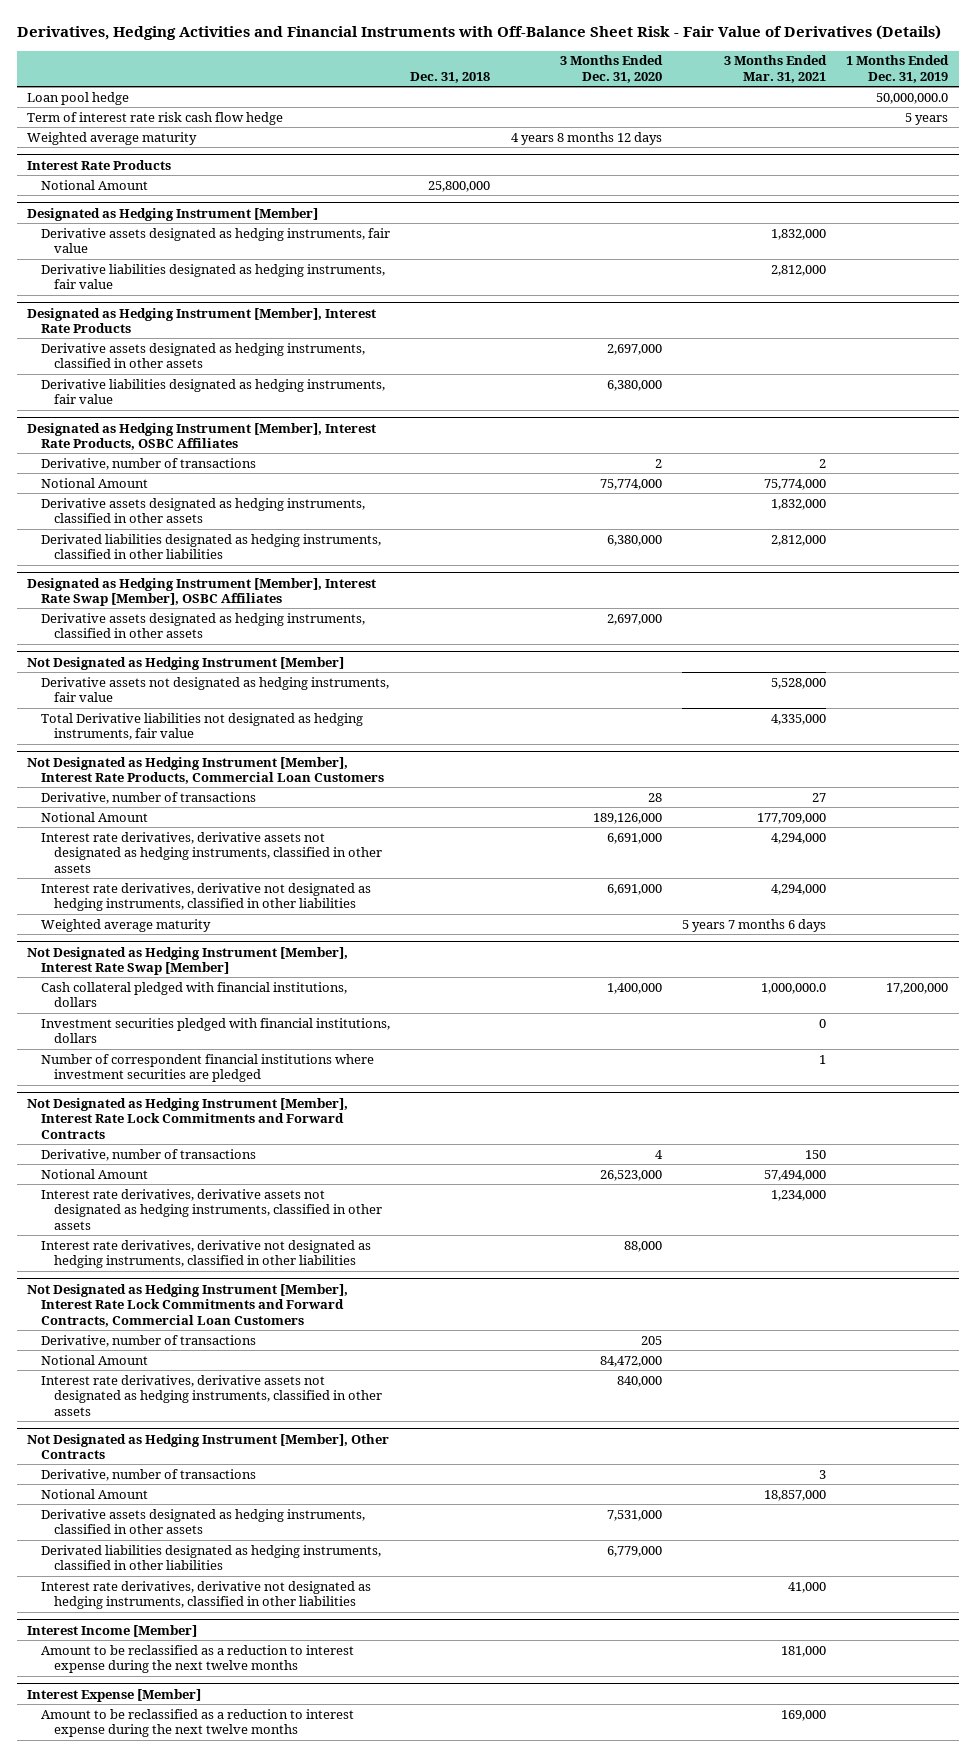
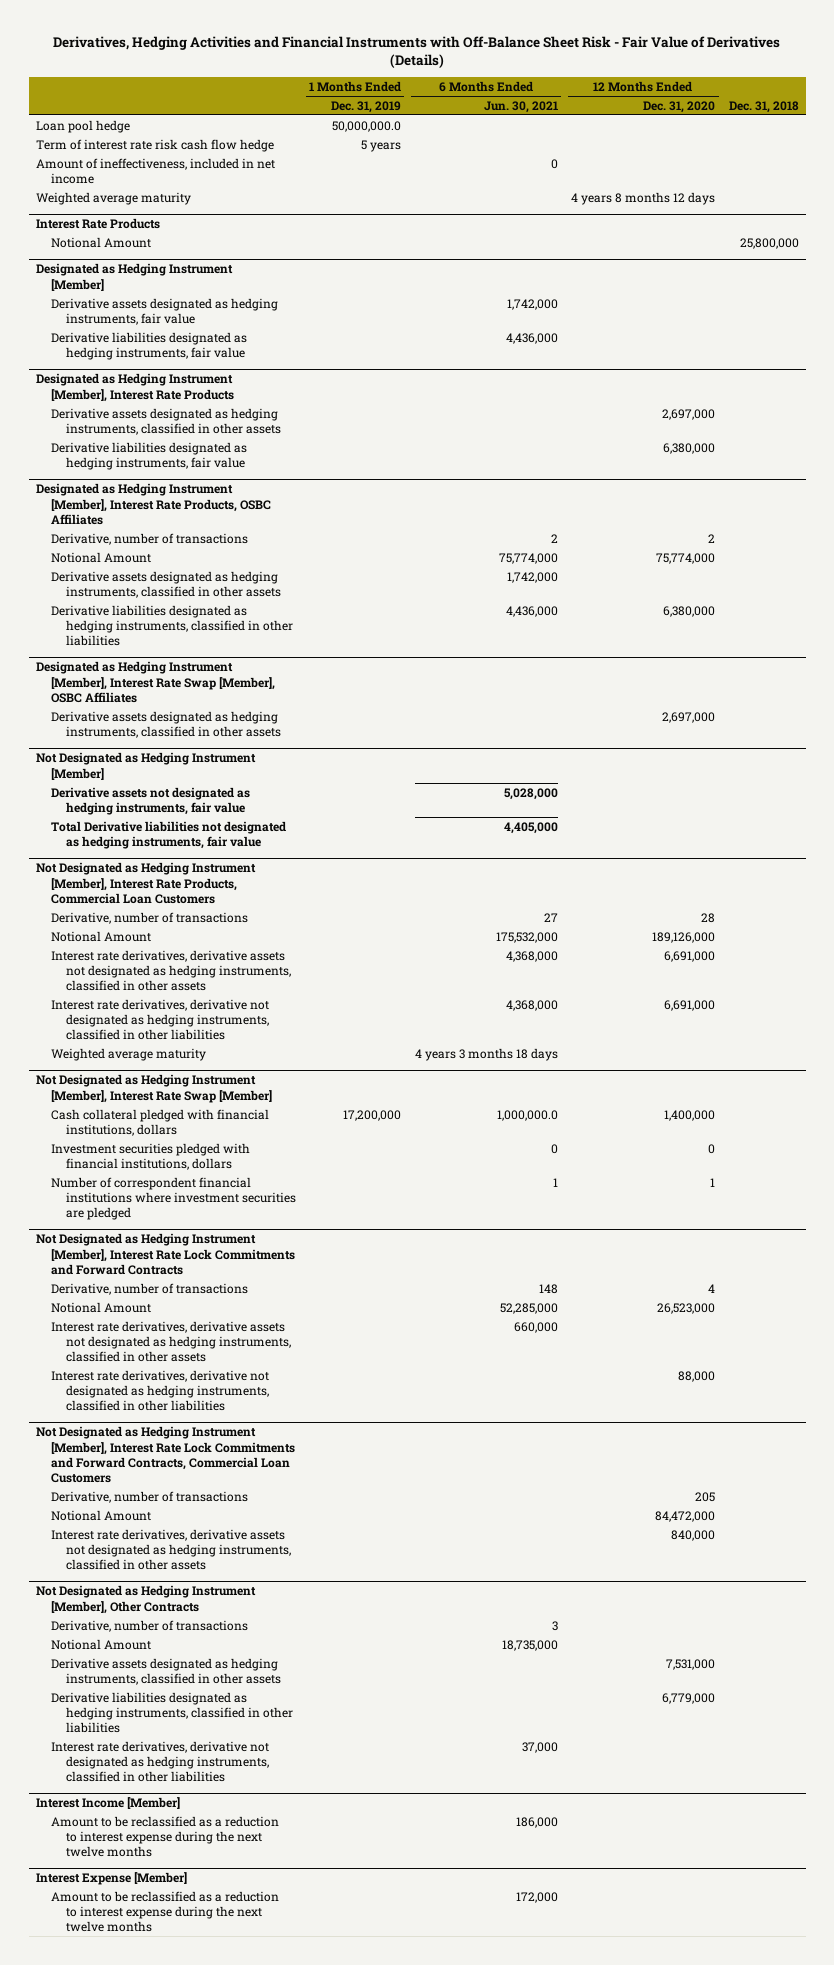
- | Dec. 31, 2018 | 3 Months Ended Dec. 31, 2020 | 3 Months Ended Mar. 31, 2021 | 1 Months Ended Dec. 31, 2019
+ | 1 Months Ended Dec. 31, 2019 | 6 Months Ended Jun. 30, 2021 | 12 Months Ended Dec. 31, 2020 | Dec. 31, 2018
+ Amount of ineffectiveness, included in net income | | 0 | |
@ Designated as Hedging Instrument [Member], Interest Rate Products, OSBC Affiliates
- Derivated liabilities designated as hedging instruments, classified in other liabilities | | 6,380,000 | 2,812,000 |
+ Derivative liabilities designated as hedging instruments, classified in other liabilities | | 4,436,000 | 6,380,000 |
@ Not Designated as Hedging Instrument [Member], Other Contracts
- Derivated liabilities designated as hedging instruments, classified in other liabilities | | 6,779,000 | |
+ Derivative liabilities designated as hedging instruments, classified in other liabilities | | | 6,779,000 |

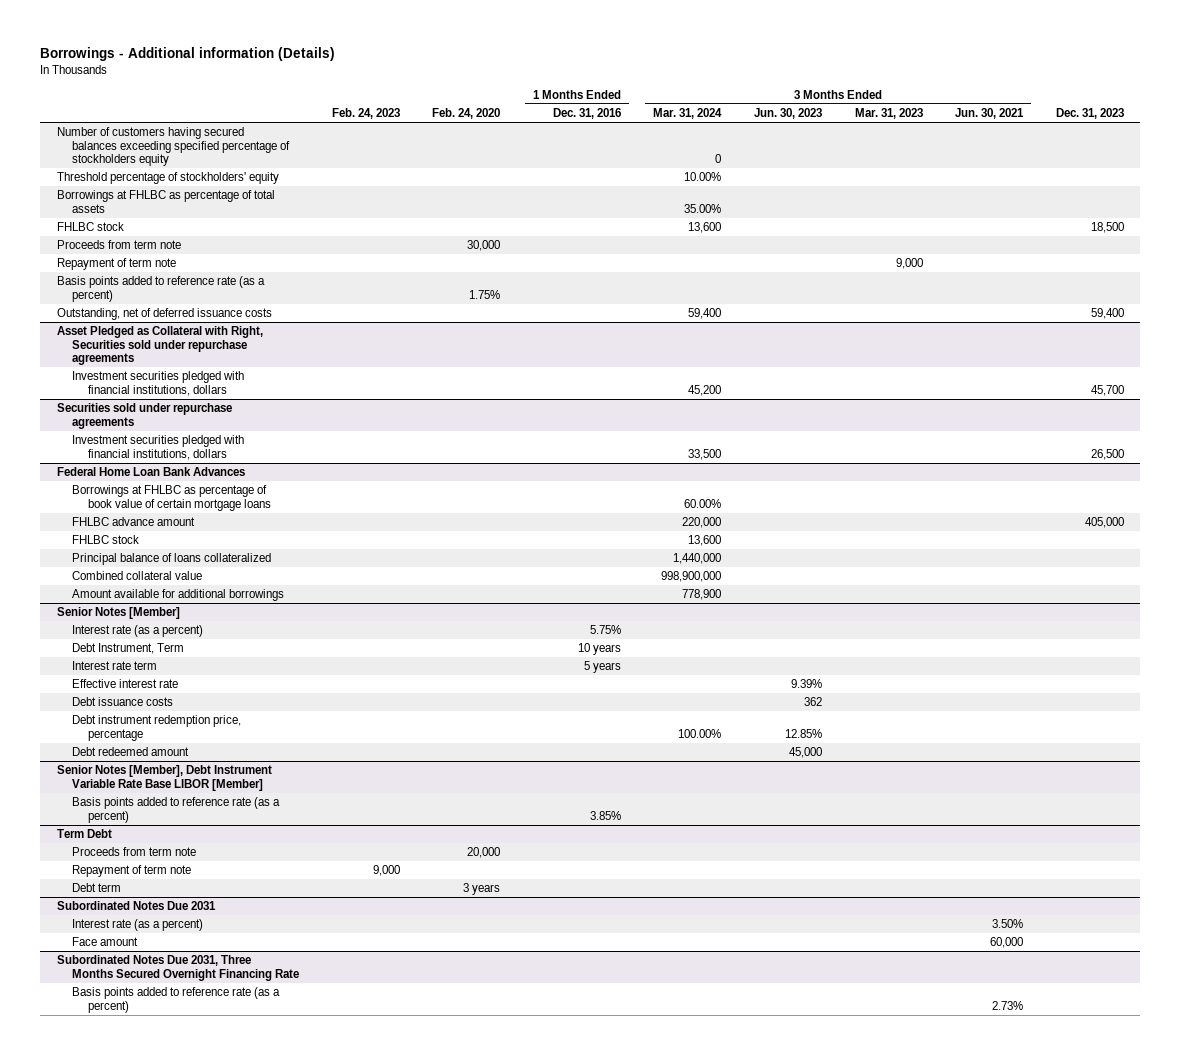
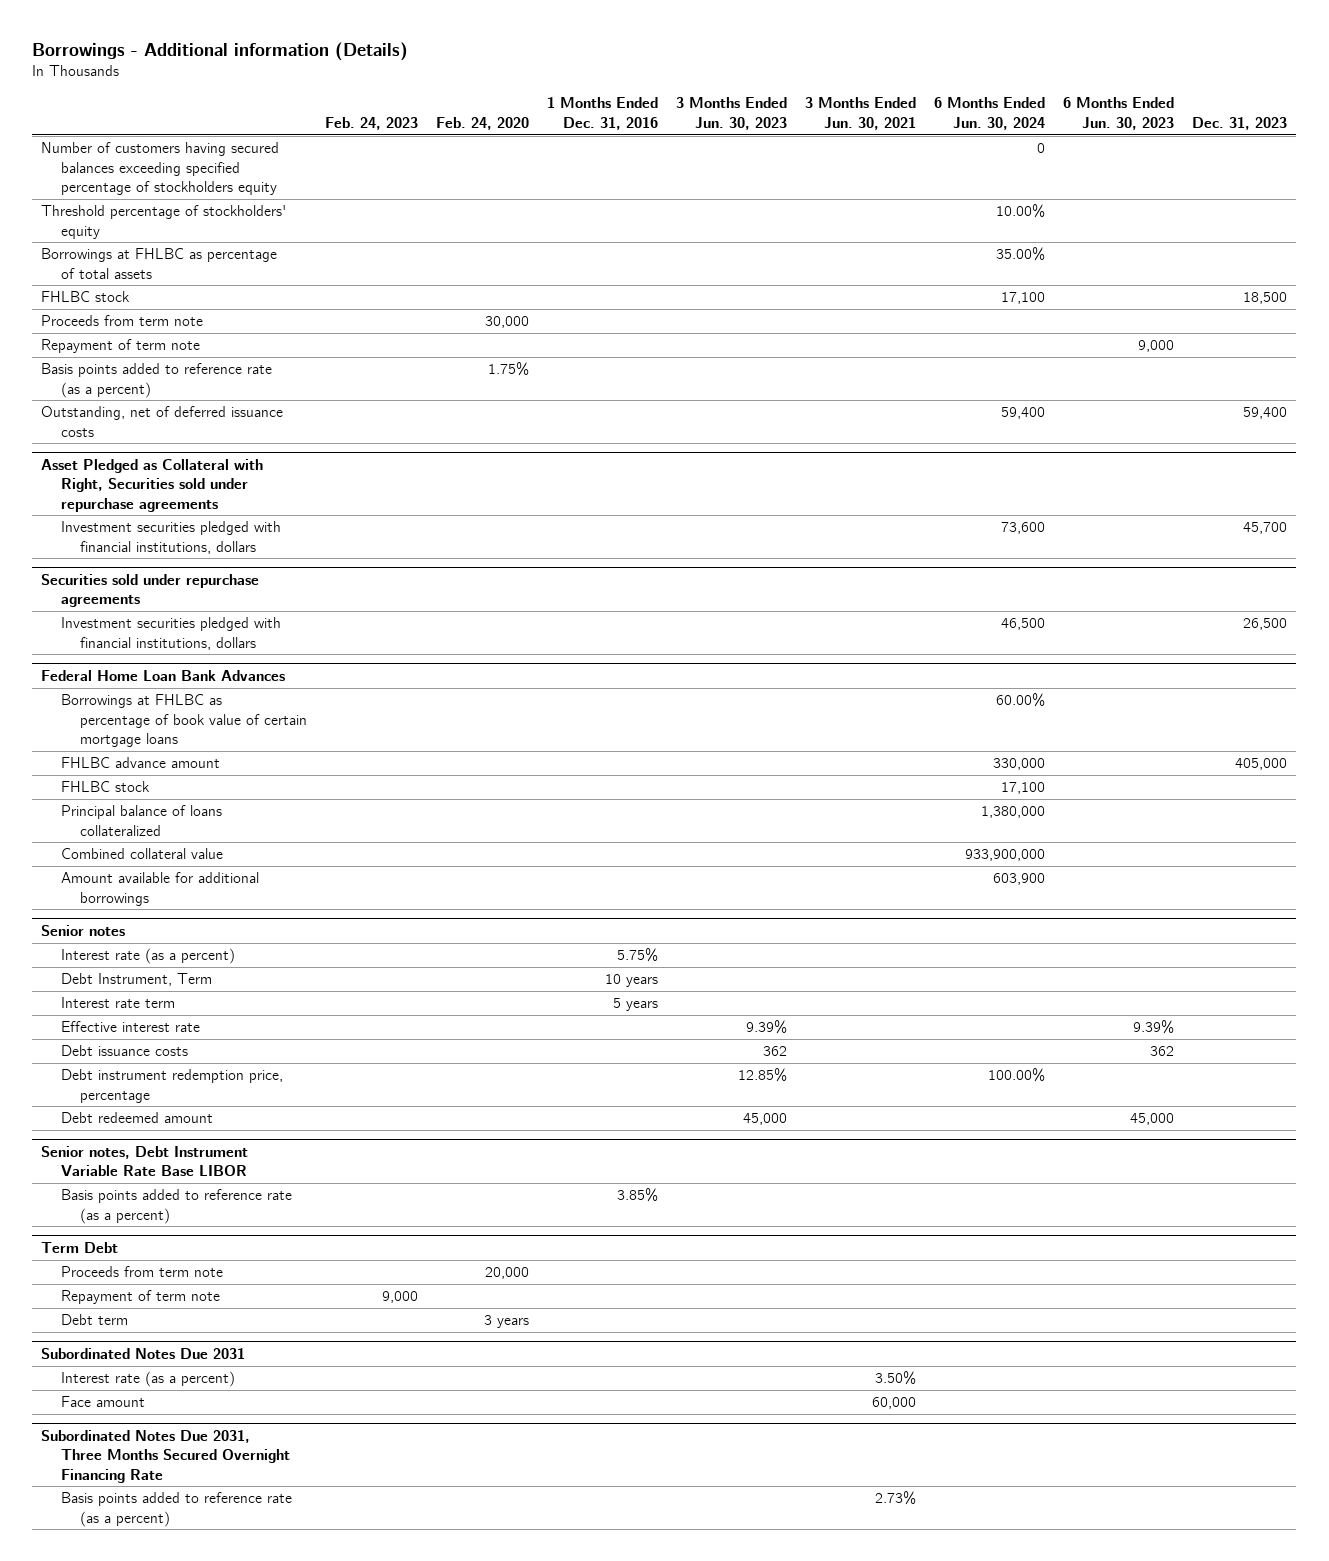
- | Feb. 24, 2023 | Feb. 24, 2020 | 1 Months Ended Dec. 31, 2016 | 3 Months Ended Mar. 31, 2024 | 3 Months Ended Jun. 30, 2023 | 3 Months Ended Mar. 31, 2023 | 3 Months Ended Jun. 30, 2021 | Dec. 31, 2023
+ | Feb. 24, 2023 | Feb. 24, 2020 | 1 Months Ended Dec. 31, 2016 | 3 Months Ended Jun. 30, 2023 | 3 Months Ended Jun. 30, 2021 | 6 Months Ended Jun. 30, 2024 | 6 Months Ended Jun. 30, 2023 | Dec. 31, 2023
- Senior Notes [Member]
+ Senior notes
- Senior Notes [Member], Debt Instrument Variable Rate Base LIBOR [Member]
+ Senior notes, Debt Instrument Variable Rate Base LIBOR

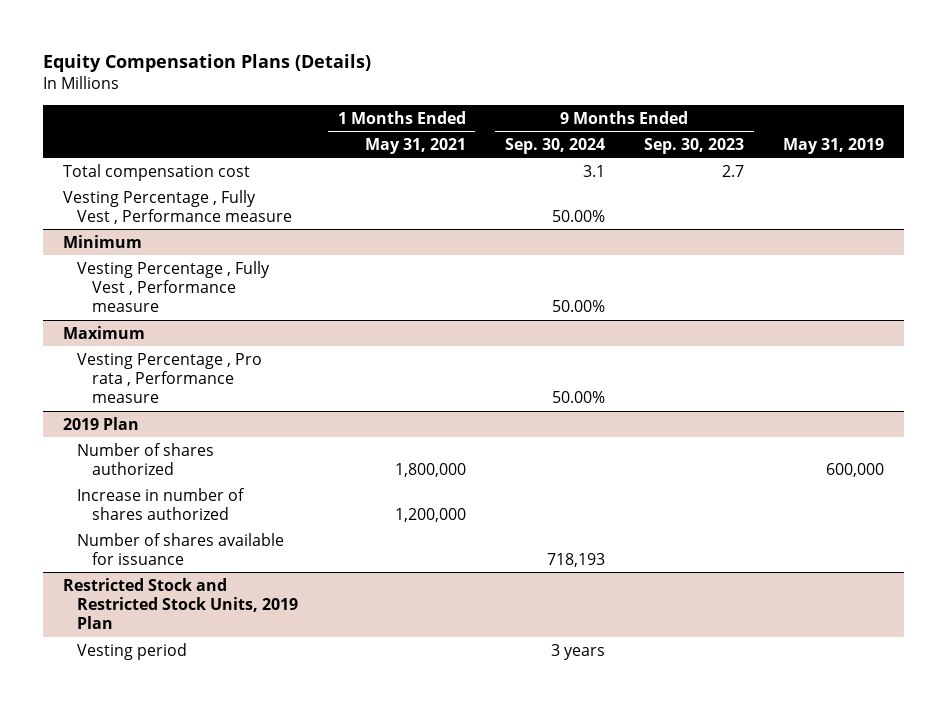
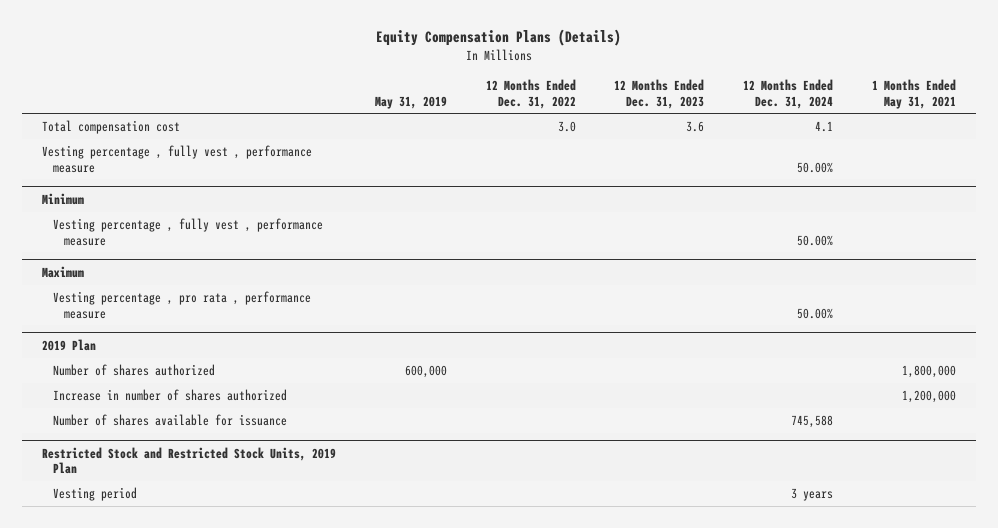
- | 1 Months Ended May 31, 2021 | 9 Months Ended Sep. 30, 2024 | 9 Months Ended Sep. 30, 2023 | May 31, 2019
+ | May 31, 2019 | 12 Months Ended Dec. 31, 2022 | 12 Months Ended Dec. 31, 2023 | 12 Months Ended Dec. 31, 2024 | 1 Months Ended May 31, 2021
- Vesting Percentage , Fully Vest , Performance measure | | 50.00% | |
+ Vesting percentage , fully vest , performance measure | | | | 50.00% |
@ Minimum
- Vesting Percentage , Fully Vest , Performance measure | | 50.00% | |
+ Vesting percentage , fully vest , performance measure | | | | 50.00% |
@ Maximum
- Vesting Percentage , Pro rata , Performance measure | | 50.00% | |
+ Vesting percentage , pro rata , performance measure | | | | 50.00% |

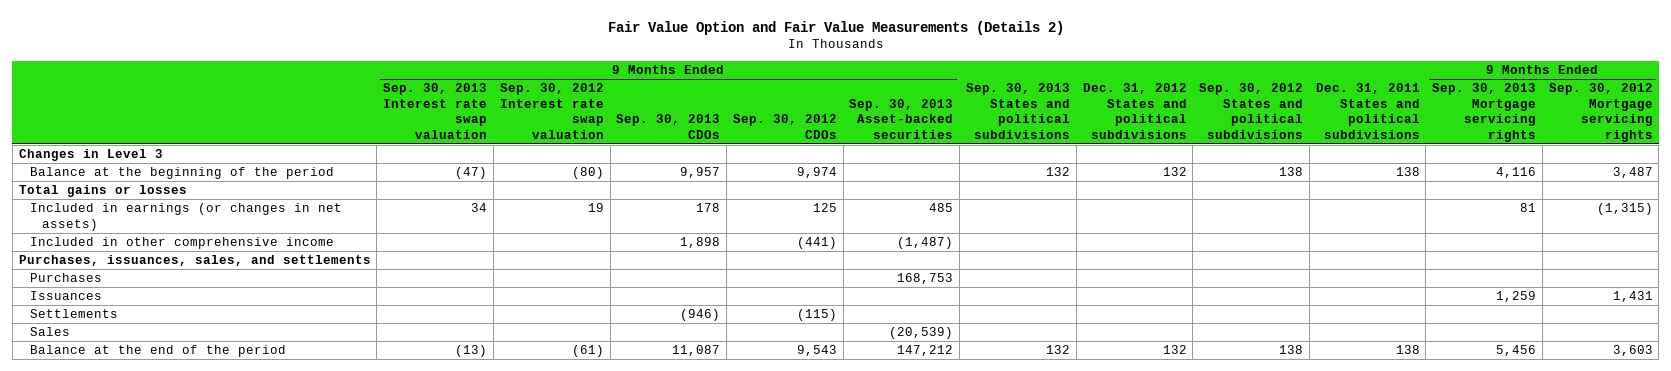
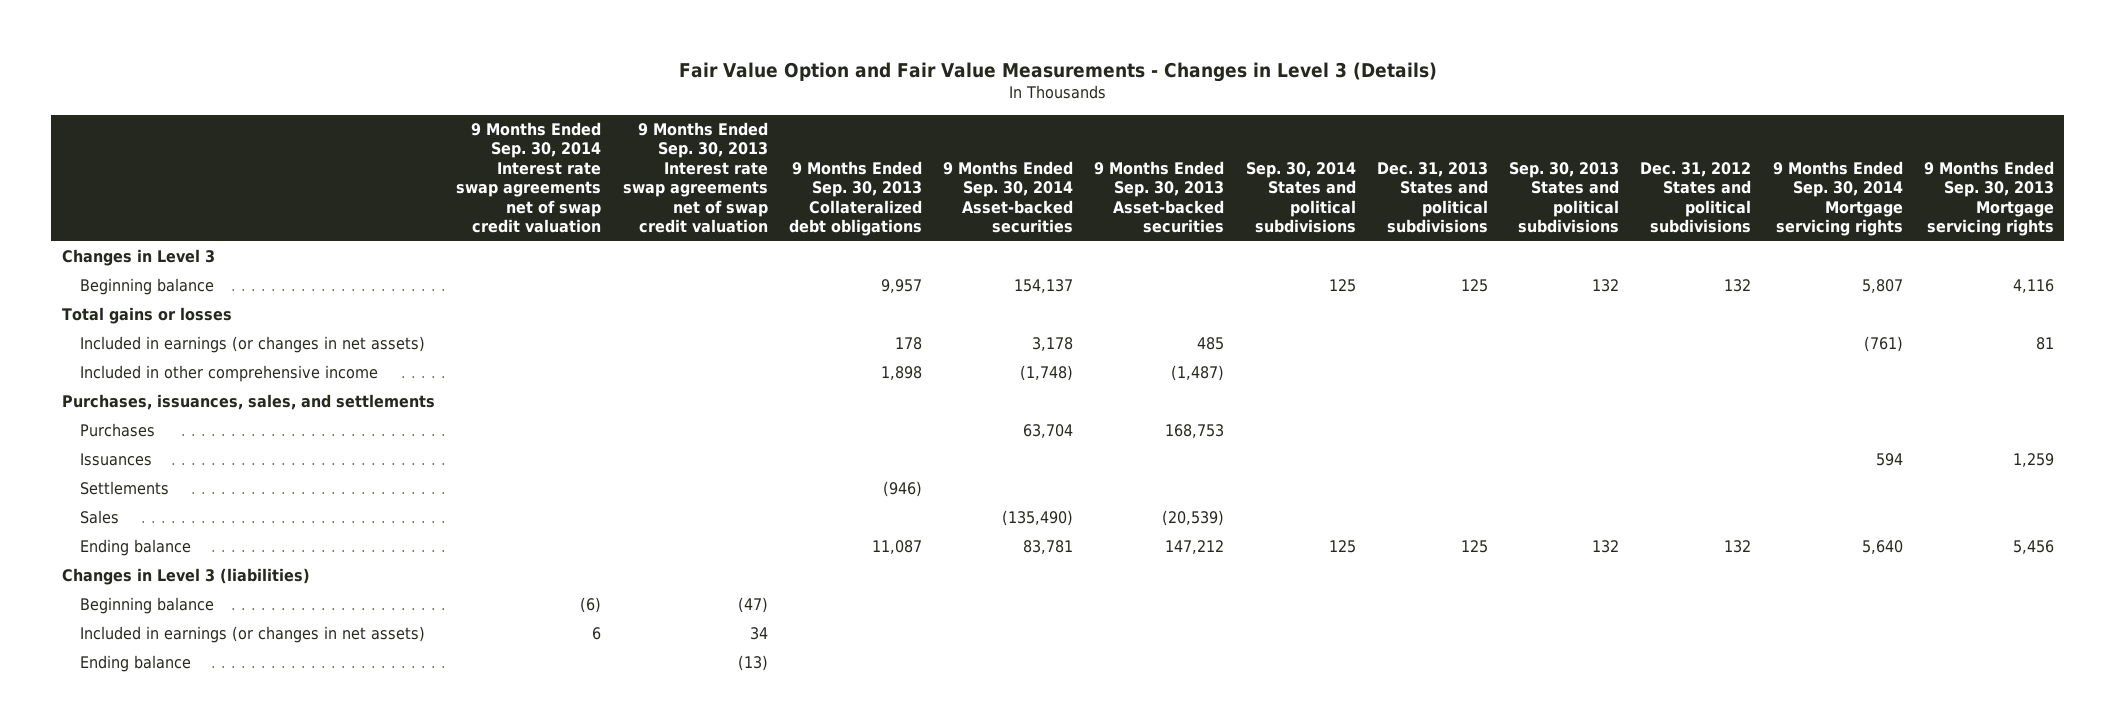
- Fair Value Option and Fair Value Measurements (Details 2)
+ Fair Value Option and Fair Value Measurements - Changes in Level 3 (Details)
- | 9 Months Ended Sep. 30, 2013 Interest rate swap valuation | 9 Months Ended Sep. 30, 2012 Interest rate swap valuation | 9 Months Ended Sep. 30, 2013 CDOs | 9 Months Ended Sep. 30, 2012 CDOs | 9 Months Ended Sep. 30, 2013 Asset-backed securities | Sep. 30, 2013 States and political subdivisions | Dec. 31, 2012 States and political subdivisions | Sep. 30, 2012 States and political subdivisions | Dec. 31, 2011 States and political subdivisions | 9 Months Ended Sep. 30, 2013 Mortgage servicing rights | 9 Months Ended Sep. 30, 2012 Mortgage servicing rights
+ | 9 Months Ended Sep. 30, 2014 Interest rate swap agreements net of swap credit valuation | 9 Months Ended Sep. 30, 2013 Interest rate swap agreements net of swap credit valuation | 9 Months Ended Sep. 30, 2013 Collateralized debt obligations | 9 Months Ended Sep. 30, 2014 Asset-backed securities | 9 Months Ended Sep. 30, 2013 Asset-backed securities | Sep. 30, 2014 States and political subdivisions | Dec. 31, 2013 States and political subdivisions | Sep. 30, 2013 States and political subdivisions | Dec. 31, 2012 States and political subdivisions | 9 Months Ended Sep. 30, 2014 Mortgage servicing rights | 9 Months Ended Sep. 30, 2013 Mortgage servicing rights
- Balance at the beginning of the period | (47) | (80) | 9,957 | 9,974 | | 132 | 132 | 138 | 138 | 4,116 | 3,487
+ Beginning balance | | | 9,957 | 154,137 | | 125 | 125 | 132 | 132 | 5,807 | 4,116
- Balance at the end of the period | (13) | (61) | 11,087 | 9,543 | 147,212 | 132 | 132 | 138 | 138 | 5,456 | 3,603
+ Ending balance | | | 11,087 | 83,781 | 147,212 | 125 | 125 | 132 | 132 | 5,640 | 5,456
+ Changes in Level 3 (liabilities)
+ Beginning balance | (6) | (47) | | | | | | | | |
+ Included in earnings (or changes in net assets) | 6 | 34 | | | | | | | | |
+ Ending balance | | (13) | | | | | | | | |

